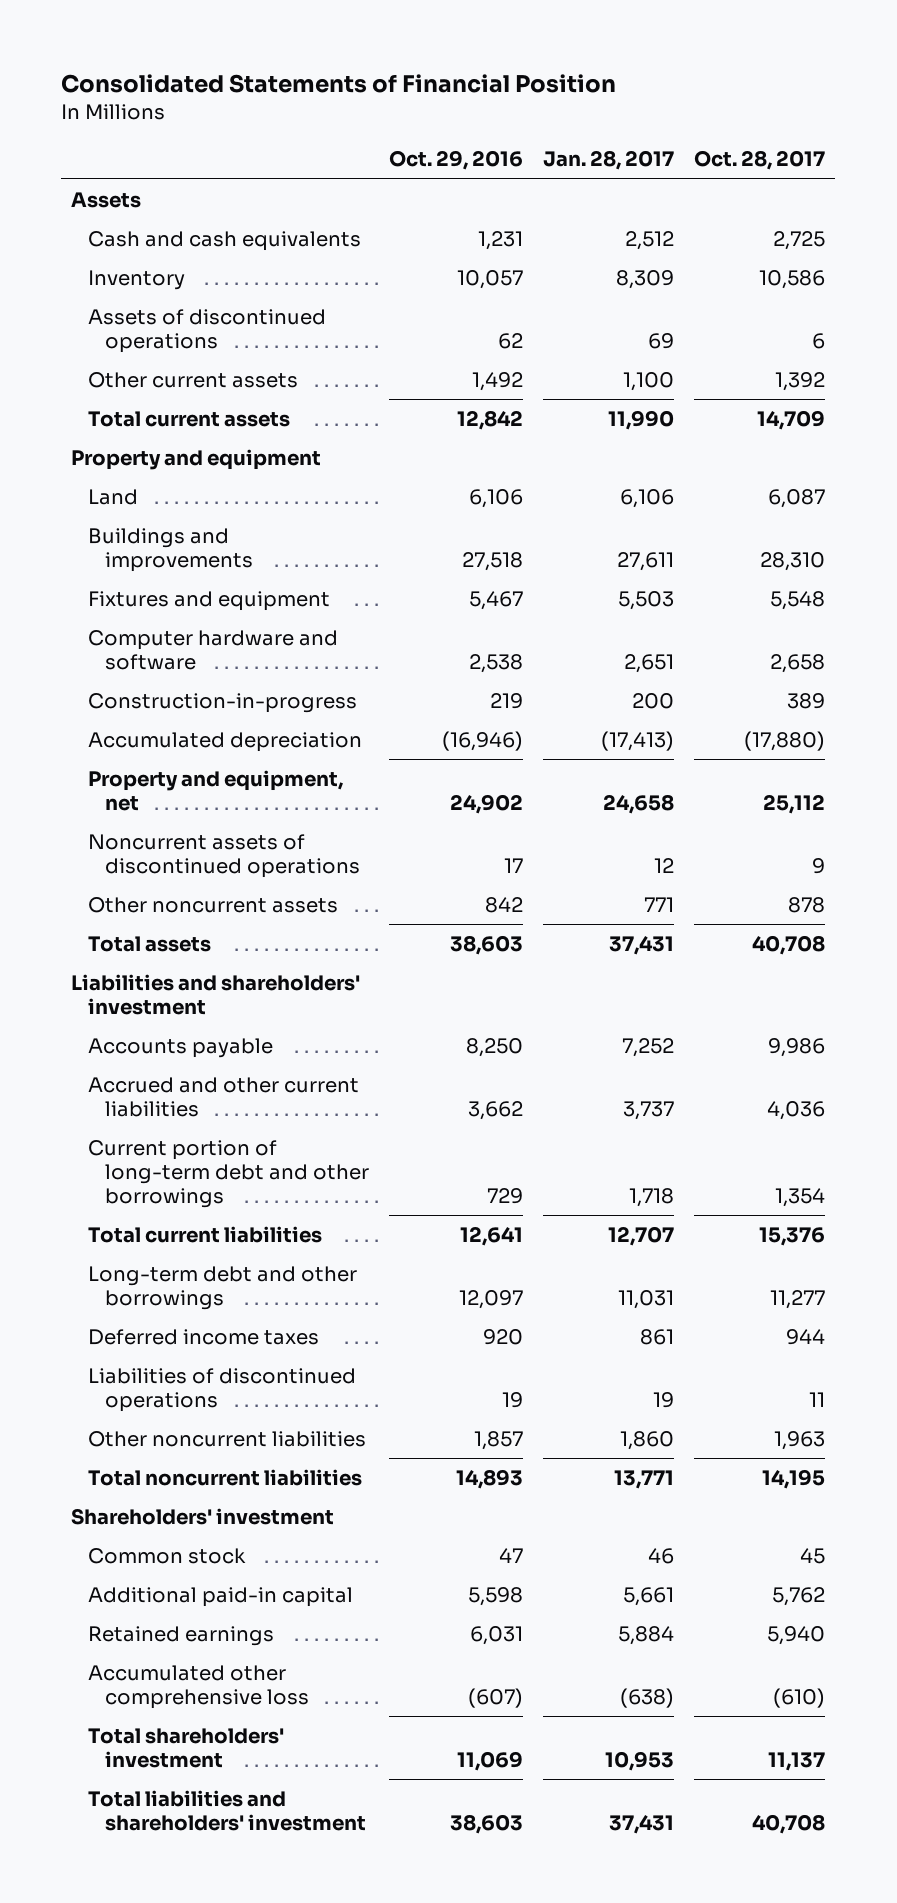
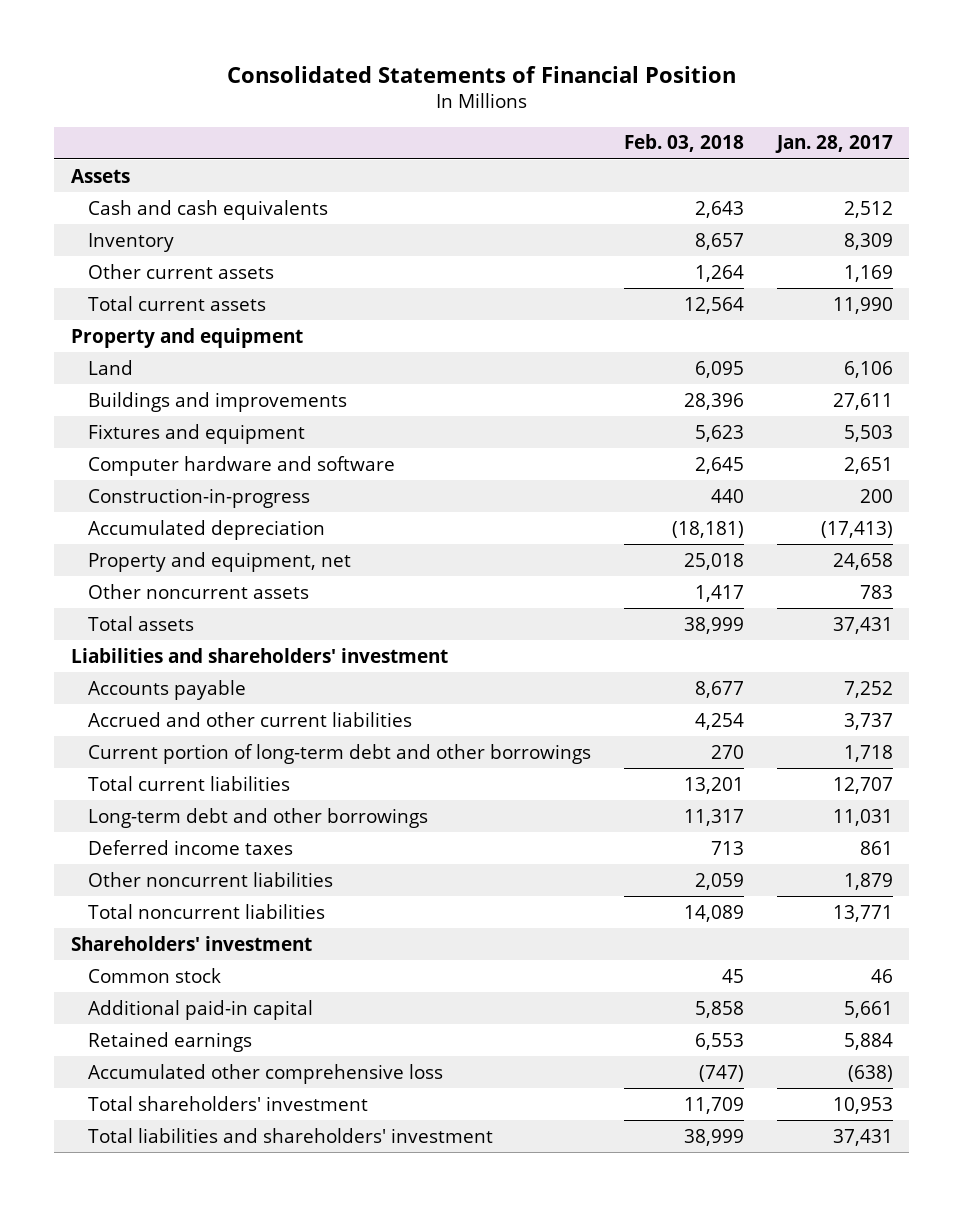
- | Oct. 29, 2016 | Jan. 28, 2017 | Oct. 28, 2017
+ | Feb. 03, 2018 | Jan. 28, 2017
- Assets of discontinued operations | 62 | 69 | 6
- Other current assets | 1,492 | 1,100 | 1,392
+ Other current assets | 1,264 | 1,169
- Noncurrent assets of discontinued operations | 17 | 12 | 9
- Other noncurrent assets | 842 | 771 | 878
+ Other noncurrent assets | 1,417 | 783
- Liabilities of discontinued operations | 19 | 19 | 11
- Other noncurrent liabilities | 1,857 | 1,860 | 1,963
+ Other noncurrent liabilities | 2,059 | 1,879

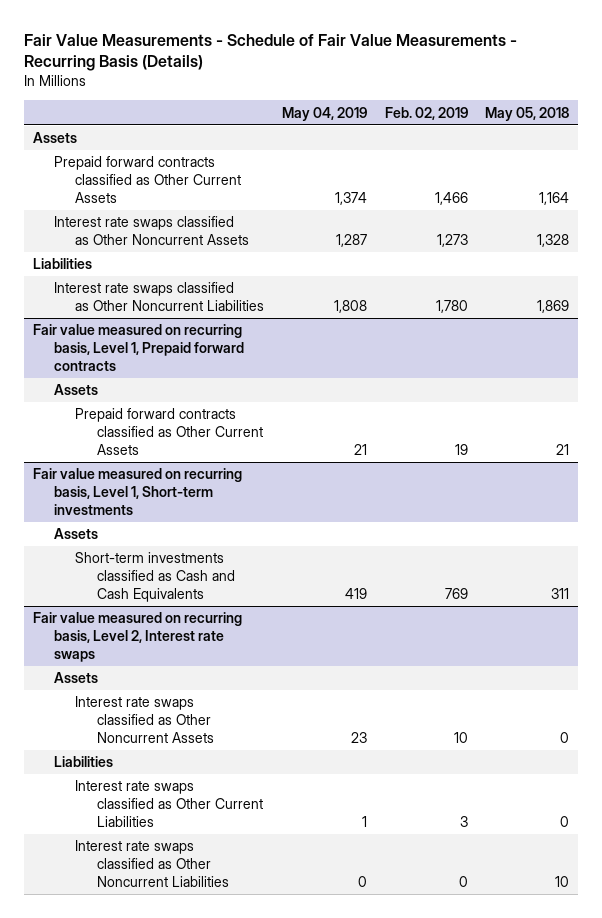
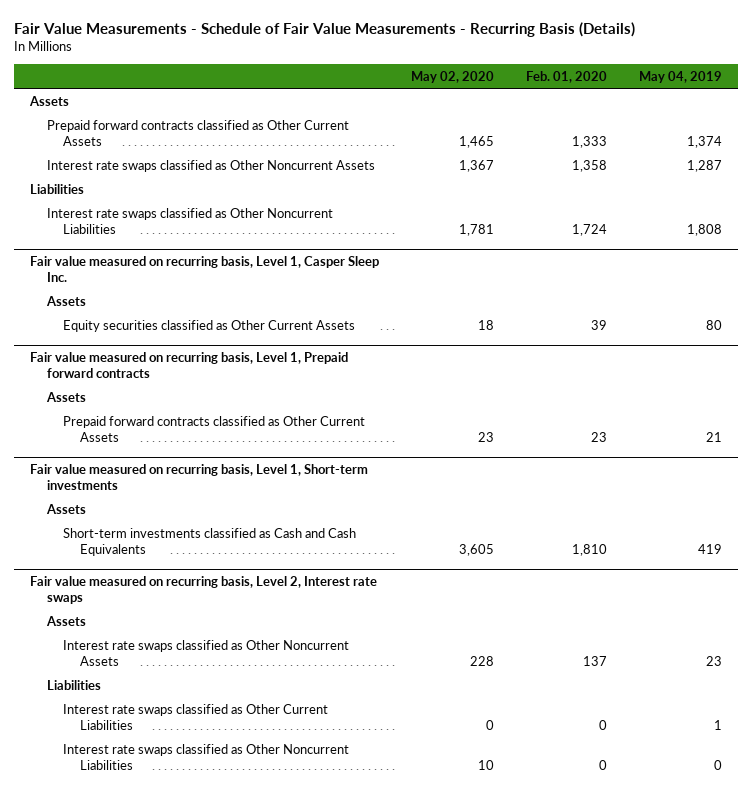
- | May 04, 2019 | Feb. 02, 2019 | May 05, 2018
+ | May 02, 2020 | Feb. 01, 2020 | May 04, 2019
+ Fair value measured on recurring basis, Level 1, Casper Sleep Inc.
+ Assets
+ Equity securities classified as Other Current Assets | 18 | 39 | 80

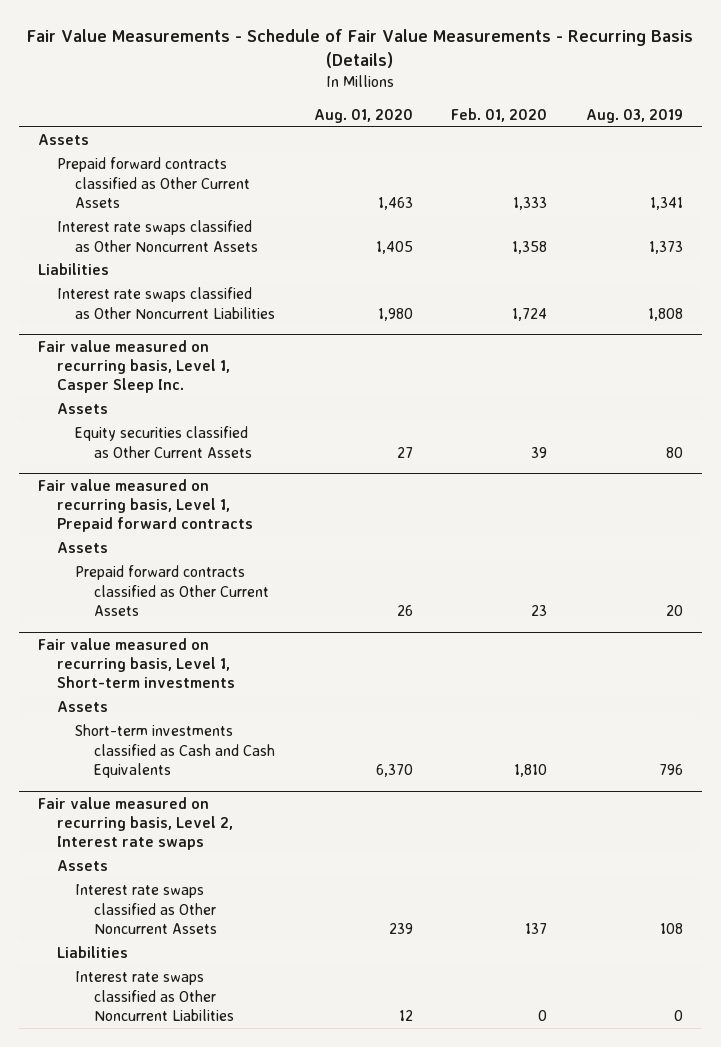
- | May 02, 2020 | Feb. 01, 2020 | May 04, 2019
+ | Aug. 01, 2020 | Feb. 01, 2020 | Aug. 03, 2019
@ Fair value measured on recurring basis, Level 2, Interest rate swaps
- Interest rate swaps classified as Other Current Liabilities | 0 | 0 | 1

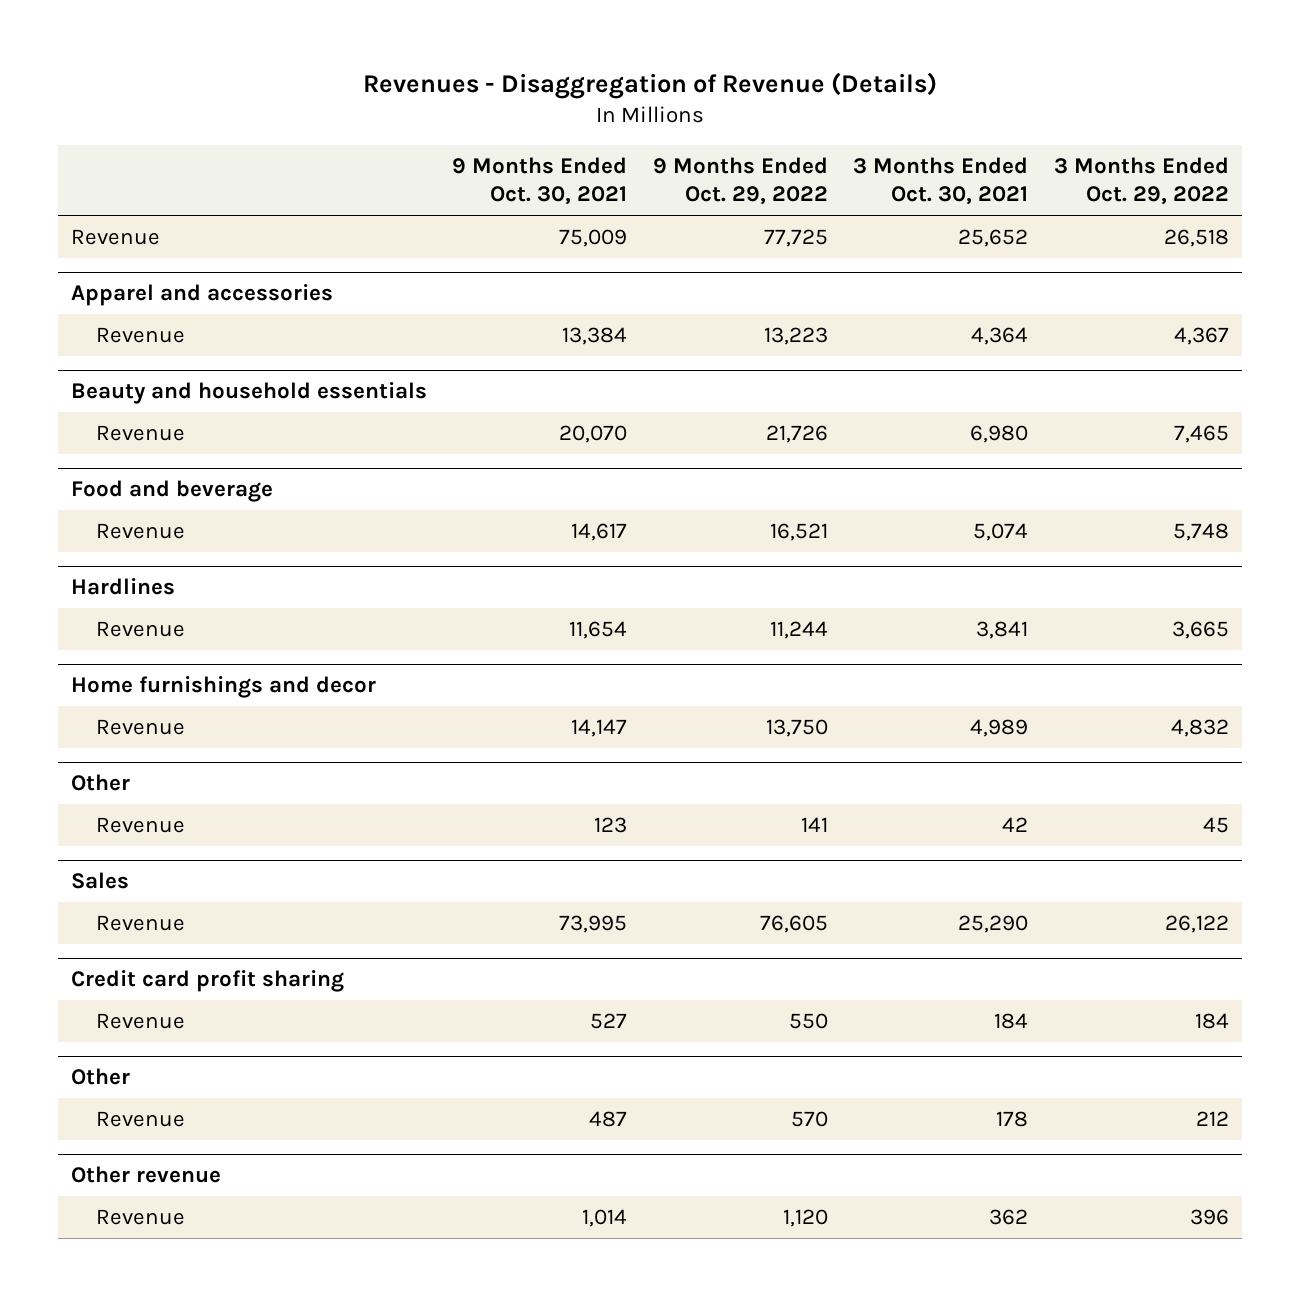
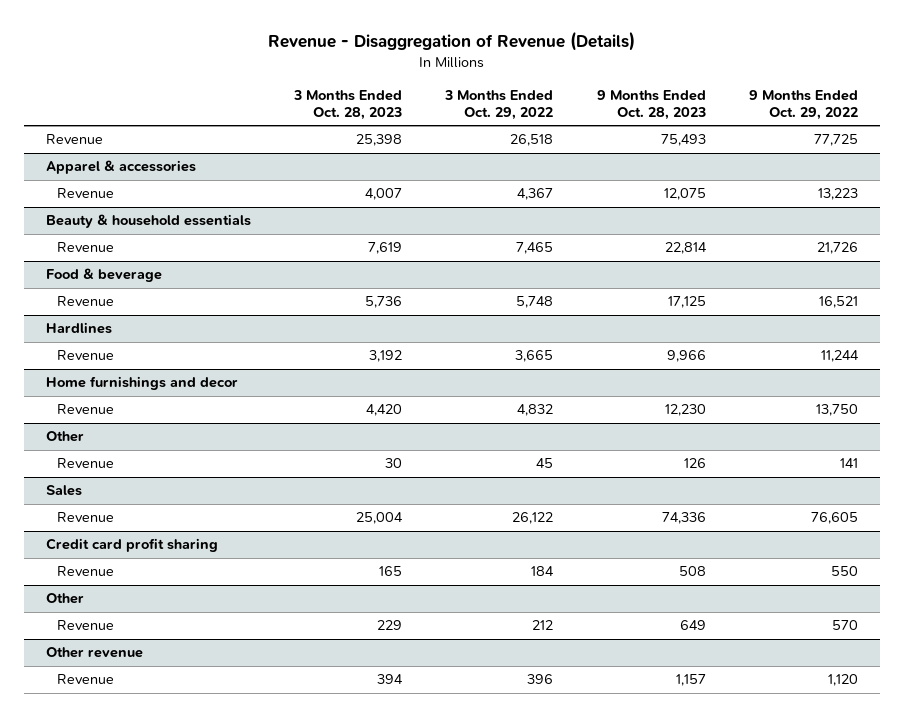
- Revenues - Disaggregation of Revenue (Details)
+ Revenue - Disaggregation of Revenue (Details)
- | 9 Months Ended Oct. 30, 2021 | 9 Months Ended Oct. 29, 2022 | 3 Months Ended Oct. 30, 2021 | 3 Months Ended Oct. 29, 2022
+ | 3 Months Ended Oct. 28, 2023 | 3 Months Ended Oct. 29, 2022 | 9 Months Ended Oct. 28, 2023 | 9 Months Ended Oct. 29, 2022
- Apparel and accessories
+ Apparel & accessories
- Beauty and household essentials
+ Beauty & household essentials
- Food and beverage
+ Food & beverage

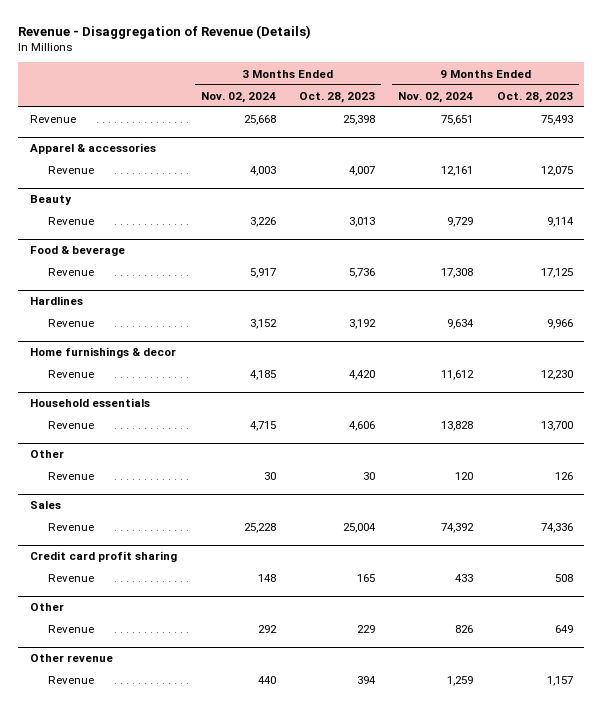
- | 3 Months Ended Oct. 28, 2023 | 3 Months Ended Oct. 29, 2022 | 9 Months Ended Oct. 28, 2023 | 9 Months Ended Oct. 29, 2022
+ | 3 Months Ended Nov. 02, 2024 | 3 Months Ended Oct. 28, 2023 | 9 Months Ended Nov. 02, 2024 | 9 Months Ended Oct. 28, 2023
- Beauty & household essentials
- Revenue | 7,619 | 7,465 | 22,814 | 21,726
+ Beauty
+ Revenue | 3,226 | 3,013 | 9,729 | 9,114
- Home furnishings and decor
+ Home furnishings & decor
+ Household essentials
+ Revenue | 4,715 | 4,606 | 13,828 | 13,700

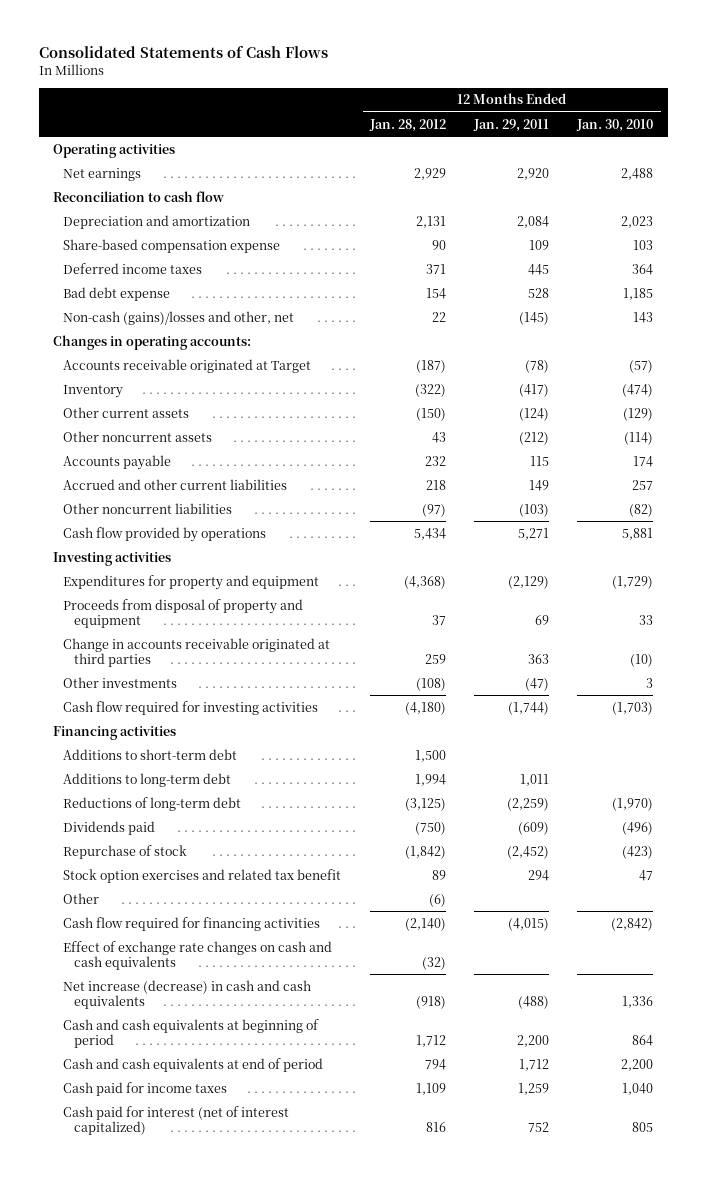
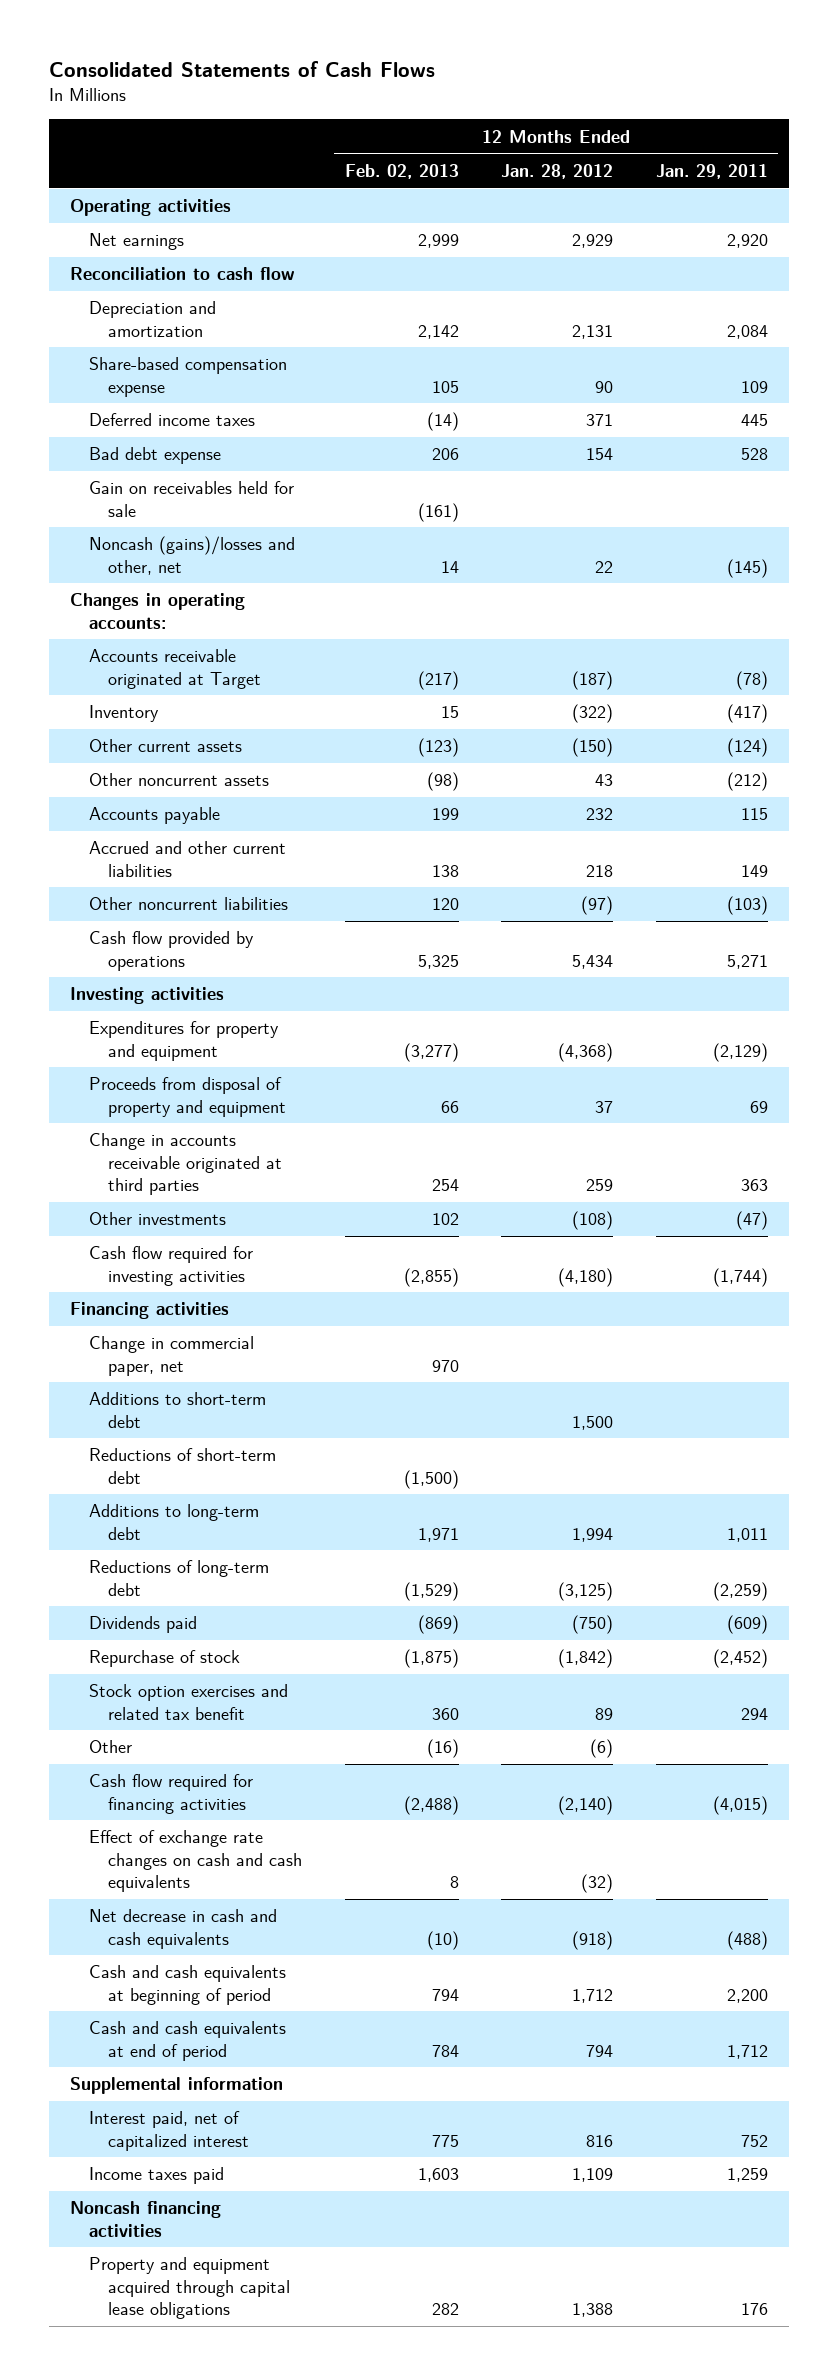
- | 12 Months Ended Jan. 28, 2012 | 12 Months Ended Jan. 29, 2011 | 12 Months Ended Jan. 30, 2010
+ | 12 Months Ended Feb. 02, 2013 | 12 Months Ended Jan. 28, 2012 | 12 Months Ended Jan. 29, 2011
- Non-cash (gains)/losses and other, net | 22 | (145) | 143
+ Gain on receivables held for sale | (161) | |
+ Noncash (gains)/losses and other, net | 14 | 22 | (145)
+ Change in commercial paper, net | 970 | |
+ Reductions of short-term debt | (1,500) | |
- Net increase (decrease) in cash and cash equivalents | (918) | (488) | 1,336
+ Net decrease in cash and cash equivalents | (10) | (918) | (488)
- Cash paid for income taxes | 1,109 | 1,259 | 1,040
- Cash paid for interest (net of interest capitalized) | 816 | 752 | 805
+ Supplemental information
+ Interest paid, net of capitalized interest | 775 | 816 | 752
+ Income taxes paid | 1,603 | 1,109 | 1,259
+ Noncash financing activities
+ Property and equipment acquired through capital lease obligations | 282 | 1,388 | 176

